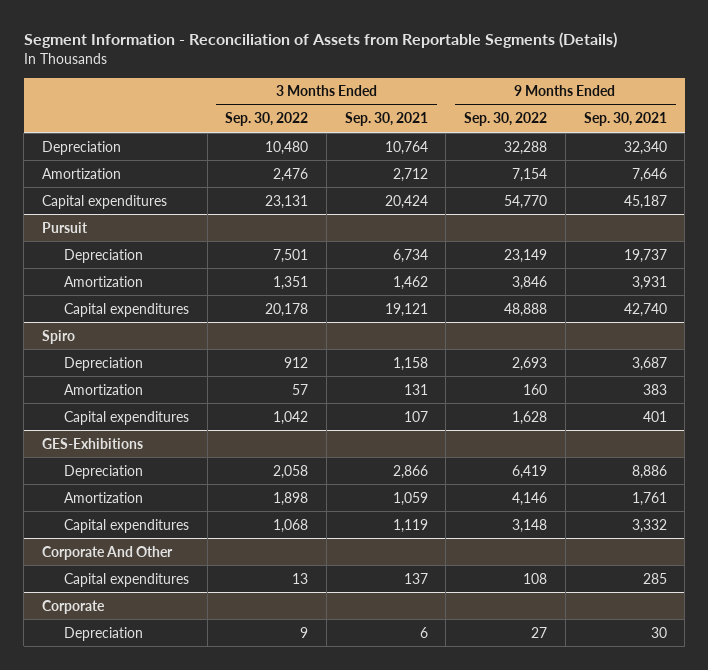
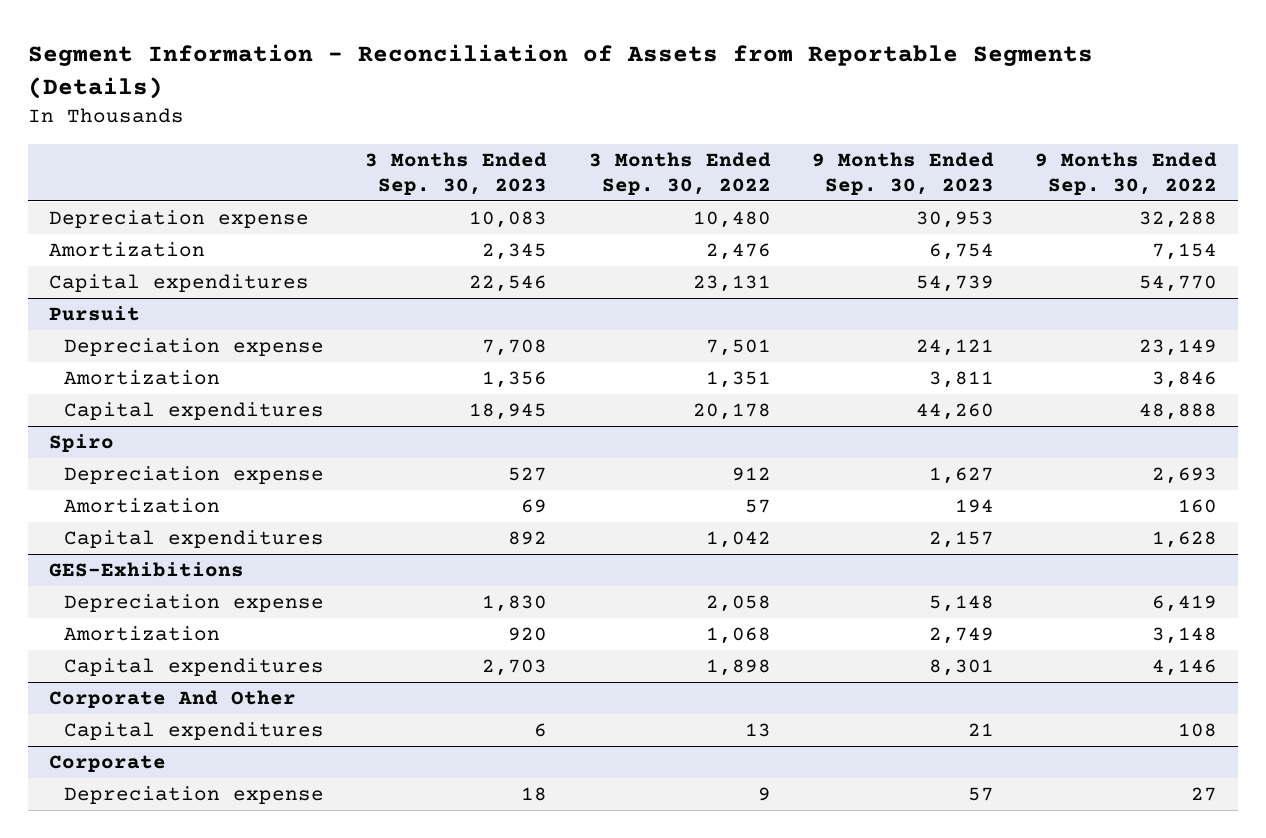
- | 3 Months Ended Sep. 30, 2022 | 3 Months Ended Sep. 30, 2021 | 9 Months Ended Sep. 30, 2022 | 9 Months Ended Sep. 30, 2021
+ | 3 Months Ended Sep. 30, 2023 | 3 Months Ended Sep. 30, 2022 | 9 Months Ended Sep. 30, 2023 | 9 Months Ended Sep. 30, 2022
- Depreciation | 10,480 | 10,764 | 32,288 | 32,340
+ Depreciation expense | 10,083 | 10,480 | 30,953 | 32,288
@ Pursuit
- Depreciation | 7,501 | 6,734 | 23,149 | 19,737
+ Depreciation expense | 7,708 | 7,501 | 24,121 | 23,149
@ Spiro
- Depreciation | 912 | 1,158 | 2,693 | 3,687
+ Depreciation expense | 527 | 912 | 1,627 | 2,693
@ GES-Exhibitions
- Depreciation | 2,058 | 2,866 | 6,419 | 8,886
- Amortization | 1,898 | 1,059 | 4,146 | 1,761
- Capital expenditures | 1,068 | 1,119 | 3,148 | 3,332
+ Depreciation expense | 1,830 | 2,058 | 5,148 | 6,419
+ Amortization | 920 | 1,068 | 2,749 | 3,148
+ Capital expenditures | 2,703 | 1,898 | 8,301 | 4,146
@ Corporate
- Depreciation | 9 | 6 | 27 | 30
+ Depreciation expense | 18 | 9 | 57 | 27

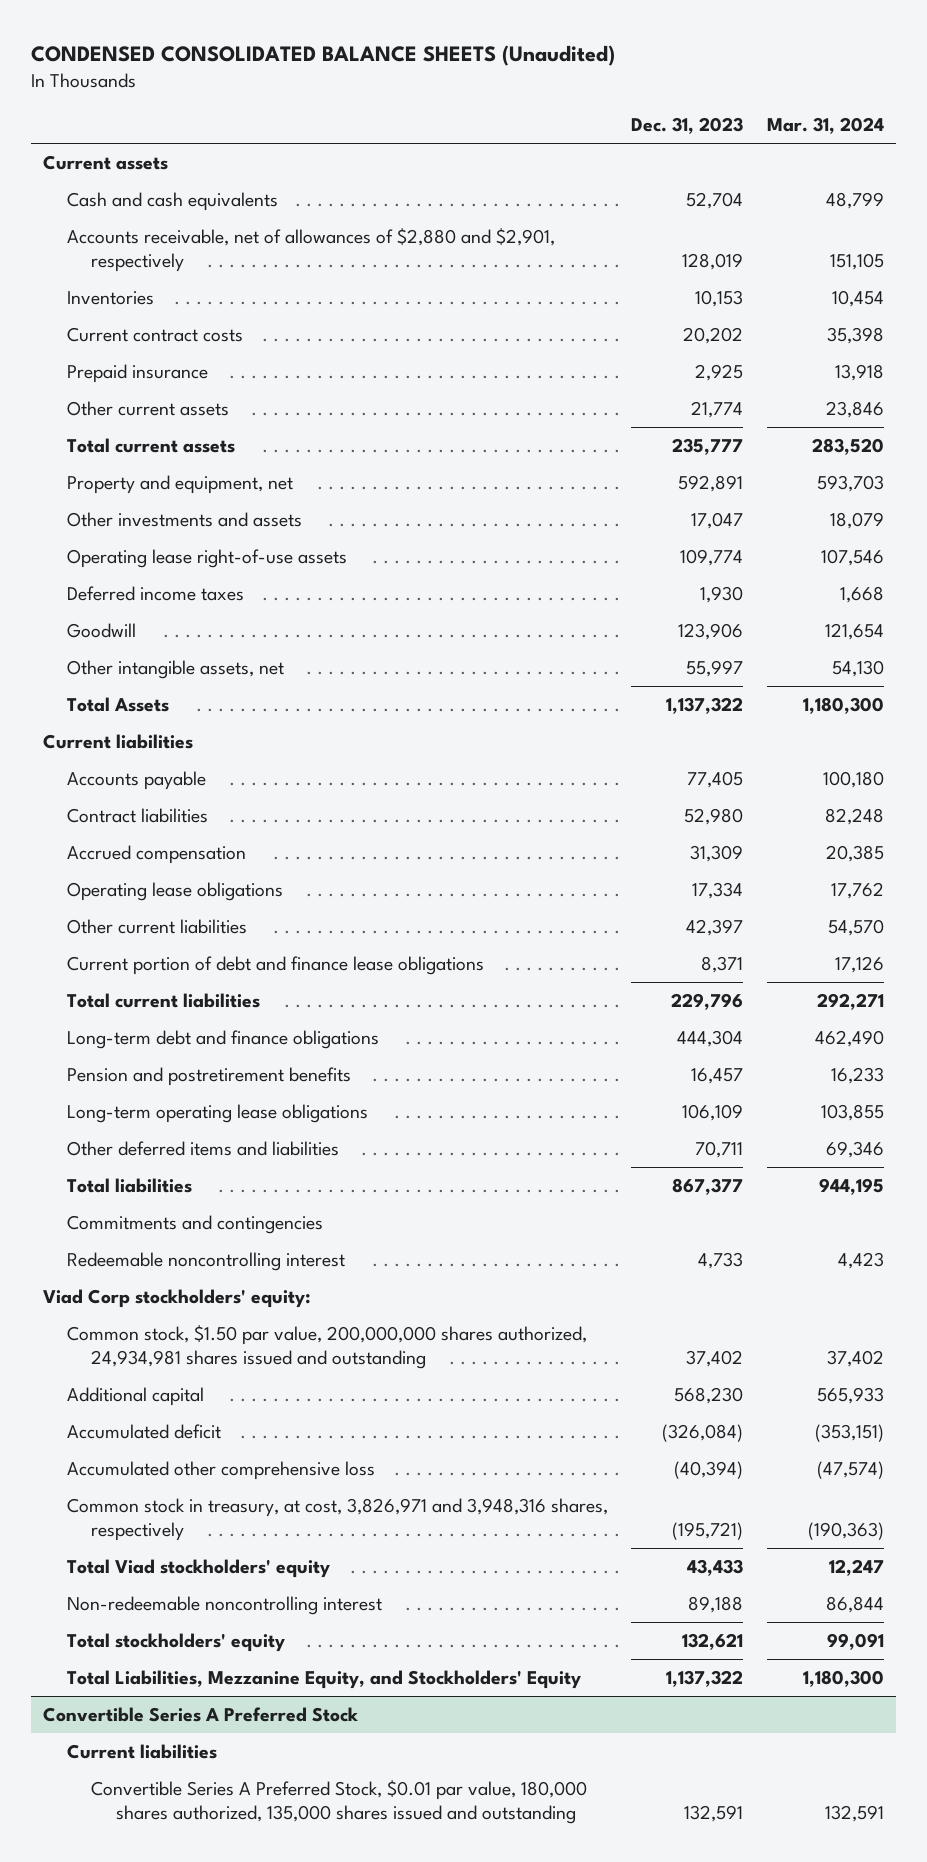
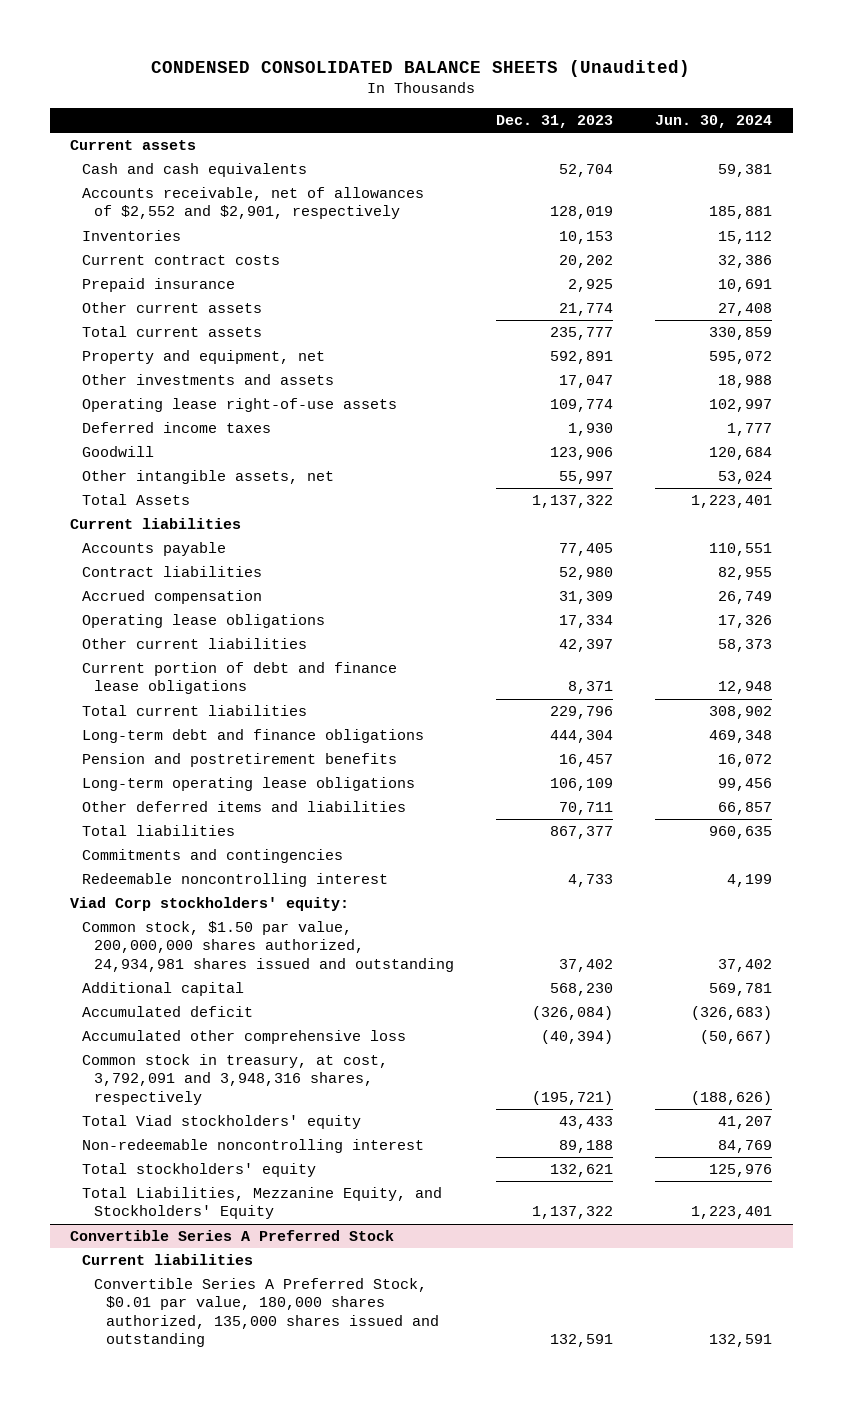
- | Dec. 31, 2023 | Mar. 31, 2024
+ | Dec. 31, 2023 | Jun. 30, 2024
- Accounts receivable, net of allowances of $2,880 and $2,901, respectively | 128,019 | 151,105
+ Accounts receivable, net of allowances of $2,552 and $2,901, respectively | 128,019 | 185,881
- Common stock in treasury, at cost, 3,826,971 and 3,948,316 shares, respectively | (195,721) | (190,363)
+ Common stock in treasury, at cost, 3,792,091 and 3,948,316 shares, respectively | (195,721) | (188,626)

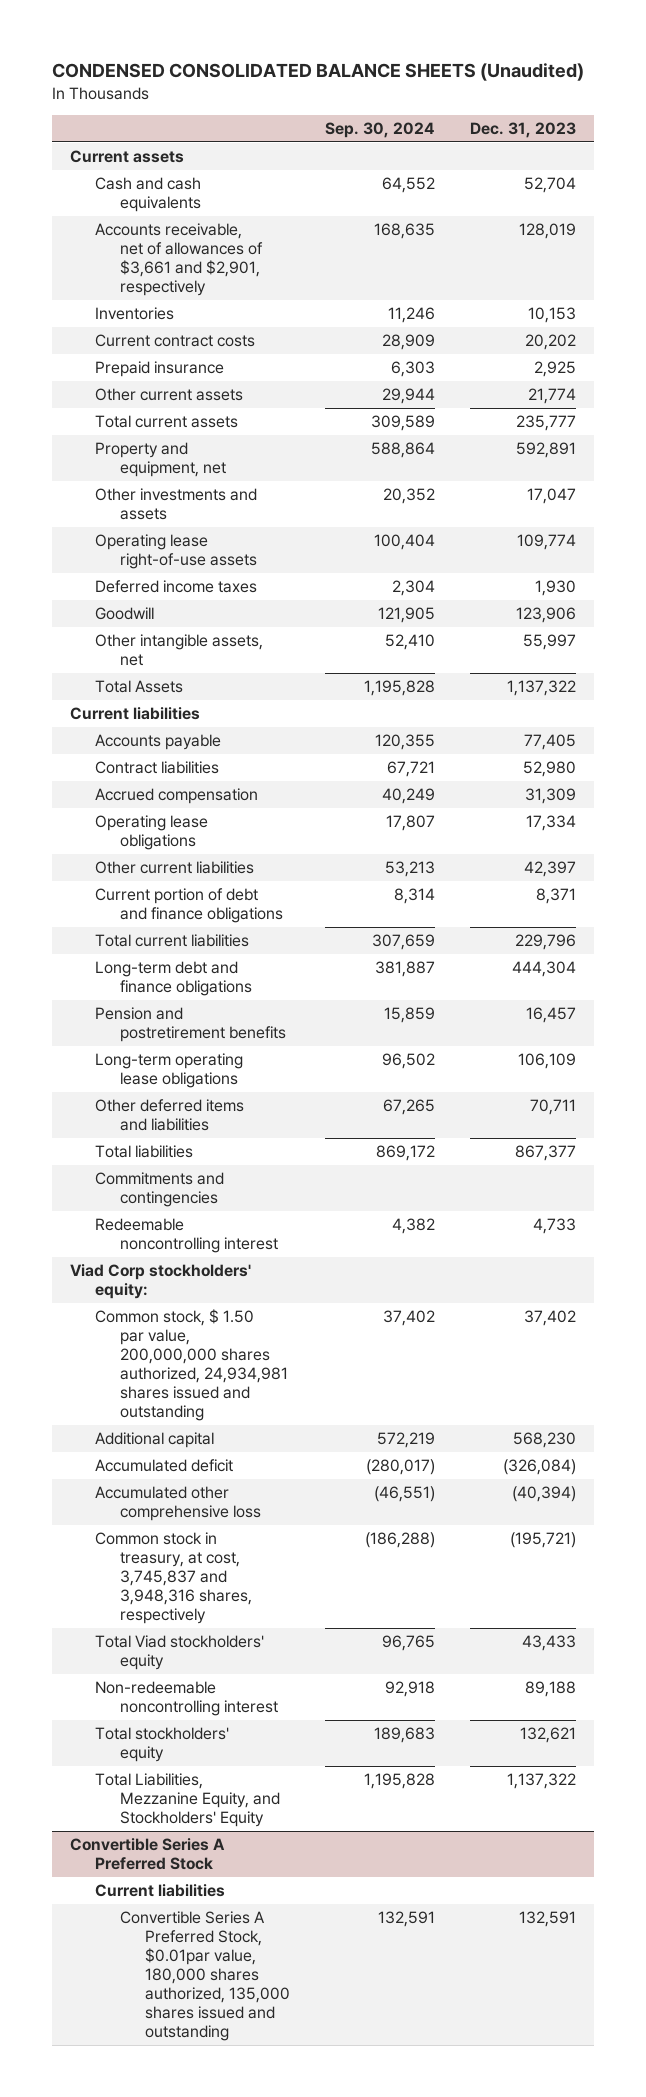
- | Dec. 31, 2023 | Jun. 30, 2024
+ | Sep. 30, 2024 | Dec. 31, 2023
- Accounts receivable, net of allowances of $2,552 and $2,901, respectively | 128,019 | 185,881
+ Accounts receivable, net of allowances of $3,661 and $2,901, respectively | 168,635 | 128,019
- Current portion of debt and finance lease obligations | 8,371 | 12,948
+ Current portion of debt and finance obligations | 8,314 | 8,371
- Common stock, $1.50 par value, 200,000,000 shares authorized, 24,934,981 shares issued and outstanding | 37,402 | 37,402
+ Common stock, $ 1.50 par value, 200,000,000 shares authorized, 24,934,981 shares issued and outstanding | 37,402 | 37,402
- Common stock in treasury, at cost, 3,792,091 and 3,948,316 shares, respectively | (195,721) | (188,626)
+ Common stock in treasury, at cost, 3,745,837 and 3,948,316 shares, respectively | (186,288) | (195,721)
@ Convertible Series A Preferred Stock
- Convertible Series A Preferred Stock, $0.01 par value, 180,000 shares authorized, 135,000 shares issued and outstanding | 132,591 | 132,591
+ Convertible Series A Preferred Stock, $0.01par value, 180,000 shares authorized, 135,000 shares issued and outstanding | 132,591 | 132,591

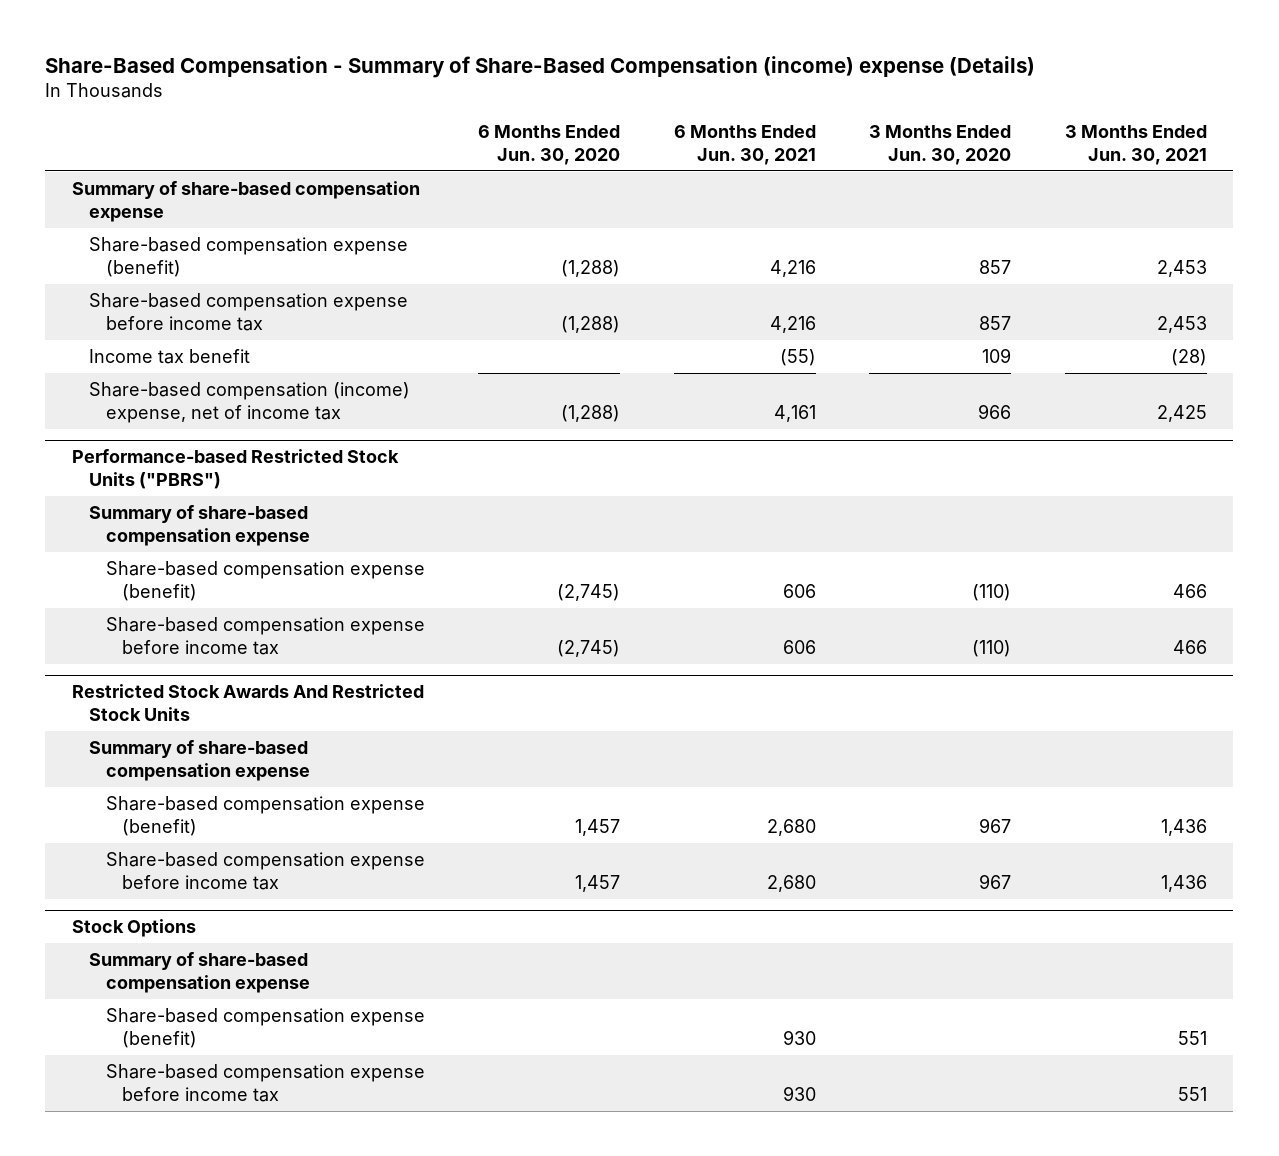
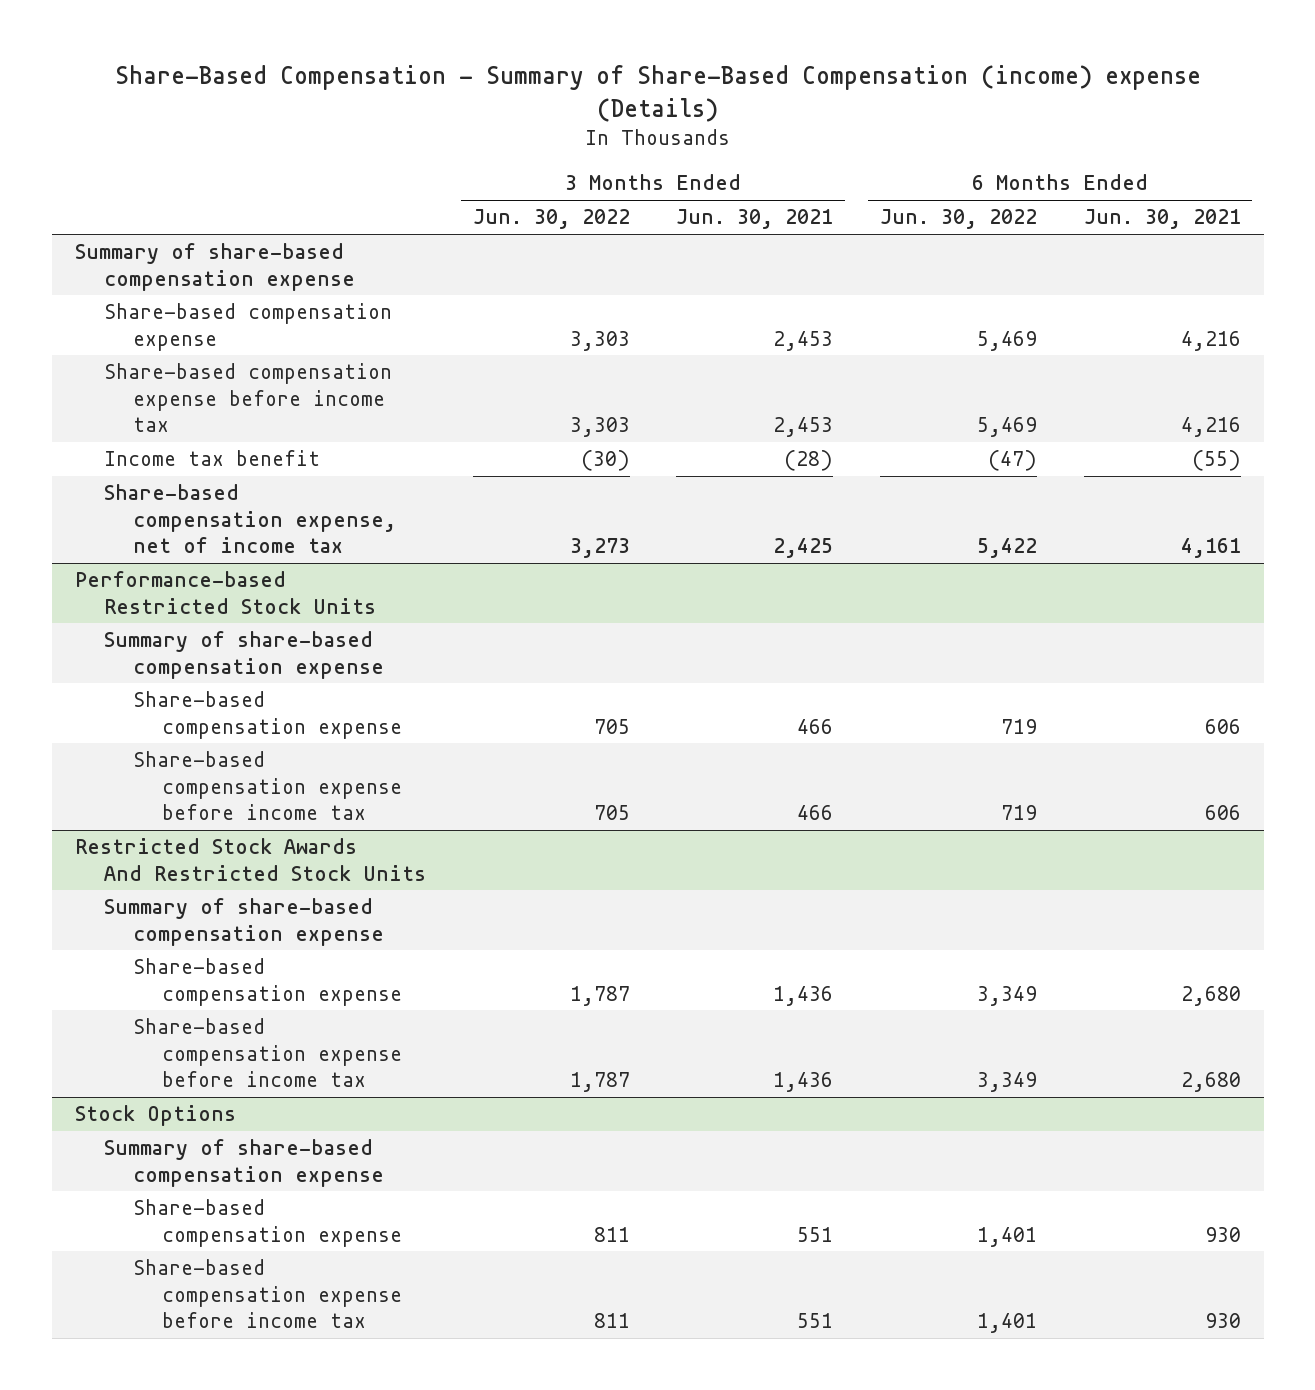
- | 6 Months Ended Jun. 30, 2020 | 6 Months Ended Jun. 30, 2021 | 3 Months Ended Jun. 30, 2020 | 3 Months Ended Jun. 30, 2021
+ | 3 Months Ended Jun. 30, 2022 | 3 Months Ended Jun. 30, 2021 | 6 Months Ended Jun. 30, 2022 | 6 Months Ended Jun. 30, 2021
- Share-based compensation expense (benefit) | (1,288) | 4,216 | 857 | 2,453
+ Share-based compensation expense | 3,303 | 2,453 | 5,469 | 4,216
- Share-based compensation (income) expense, net of income tax | (1,288) | 4,161 | 966 | 2,425
- Performance-based Restricted Stock Units ("PBRS")
+ Share-based compensation expense, net of income tax | 3,273 | 2,425 | 5,422 | 4,161
+ Performance-based Restricted Stock Units
- Share-based compensation expense (benefit) | (2,745) | 606 | (110) | 466
+ Share-based compensation expense | 705 | 466 | 719 | 606
@ Restricted Stock Awards And Restricted Stock Units
- Share-based compensation expense (benefit) | 1,457 | 2,680 | 967 | 1,436
+ Share-based compensation expense | 1,787 | 1,436 | 3,349 | 2,680
@ Stock Options
- Share-based compensation expense (benefit) | | 930 | | 551
+ Share-based compensation expense | 811 | 551 | 1,401 | 930

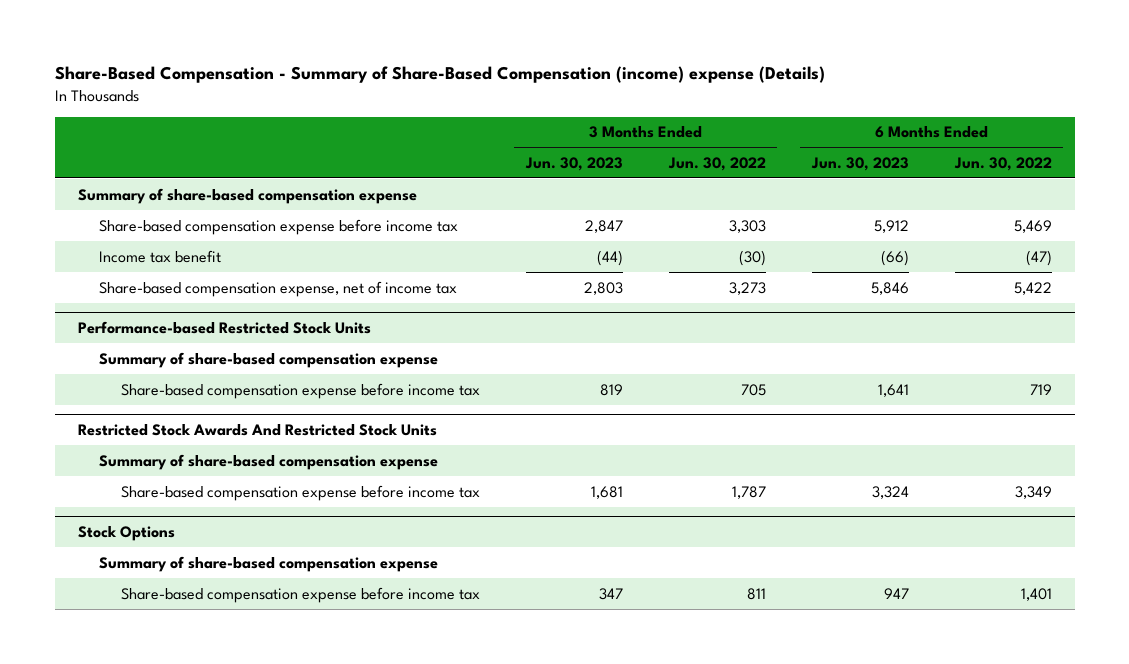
- | 3 Months Ended Jun. 30, 2022 | 3 Months Ended Jun. 30, 2021 | 6 Months Ended Jun. 30, 2022 | 6 Months Ended Jun. 30, 2021
+ | 3 Months Ended Jun. 30, 2023 | 3 Months Ended Jun. 30, 2022 | 6 Months Ended Jun. 30, 2023 | 6 Months Ended Jun. 30, 2022
- Share-based compensation expense | 3,303 | 2,453 | 5,469 | 4,216
@ Performance-based Restricted Stock Units
- Share-based compensation expense | 705 | 466 | 719 | 606
@ Restricted Stock Awards And Restricted Stock Units
- Share-based compensation expense | 1,787 | 1,436 | 3,349 | 2,680
@ Stock Options
- Share-based compensation expense | 811 | 551 | 1,401 | 930

